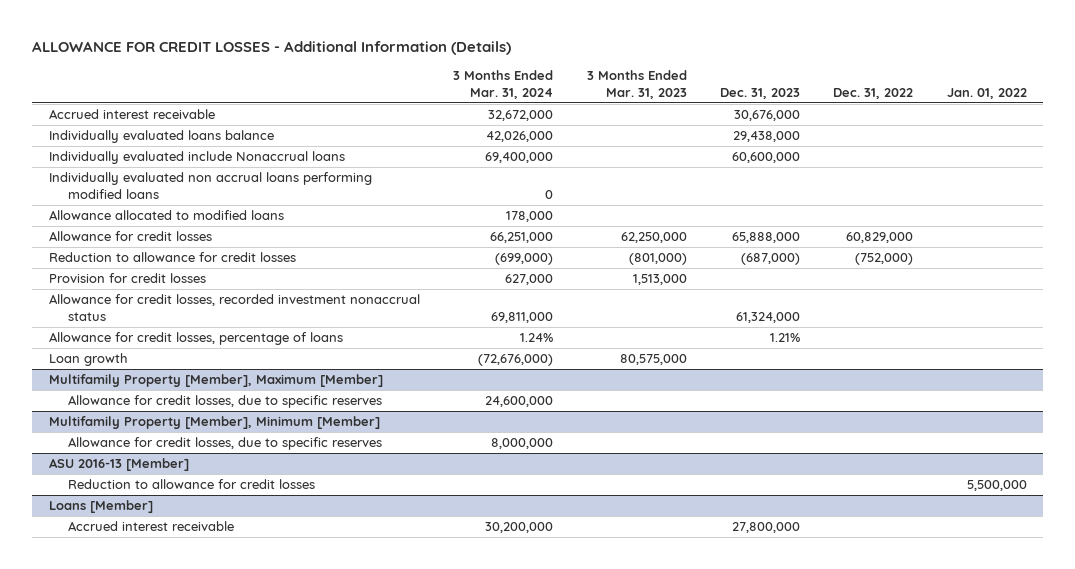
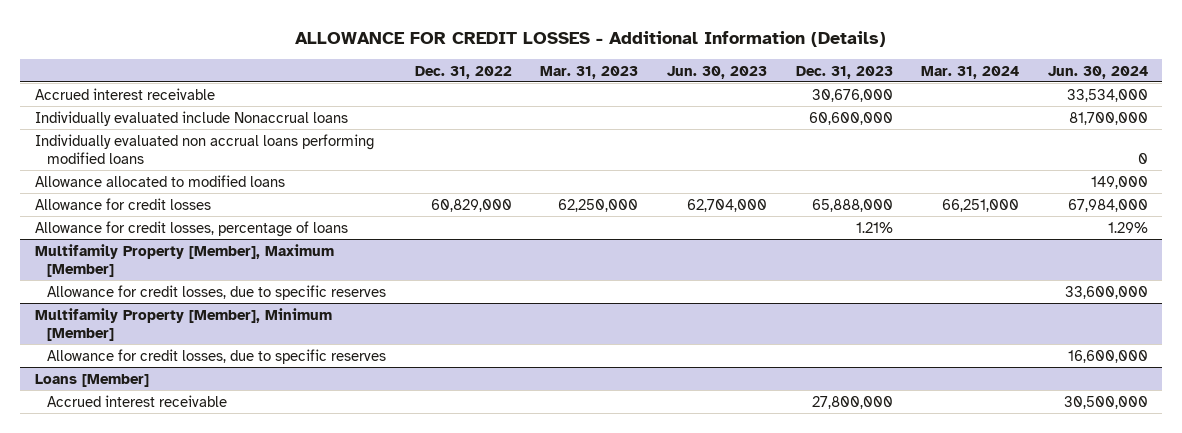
- | 3 Months Ended Mar. 31, 2024 | 3 Months Ended Mar. 31, 2023 | Dec. 31, 2023 | Dec. 31, 2022 | Jan. 01, 2022
+ | Dec. 31, 2022 | Mar. 31, 2023 | Jun. 30, 2023 | Dec. 31, 2023 | Mar. 31, 2024 | Jun. 30, 2024
- Individually evaluated loans balance | 42,026,000 | | 29,438,000 | |
- Reduction to allowance for credit losses | (699,000) | (801,000) | (687,000) | (752,000) |
- Provision for credit losses | 627,000 | 1,513,000 | | |
- Allowance for credit losses, recorded investment nonaccrual status | 69,811,000 | | 61,324,000 | |
- Loan growth | (72,676,000) | 80,575,000 | | |
- ASU 2016-13 [Member]
- Reduction to allowance for credit losses | | | | | 5,500,000

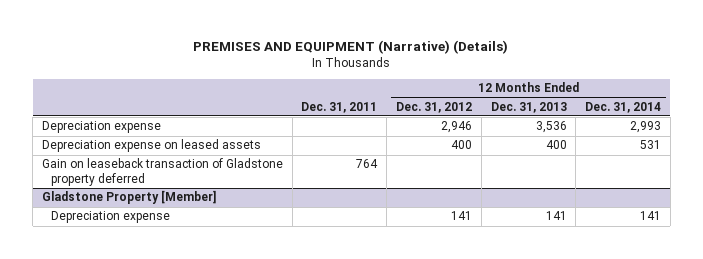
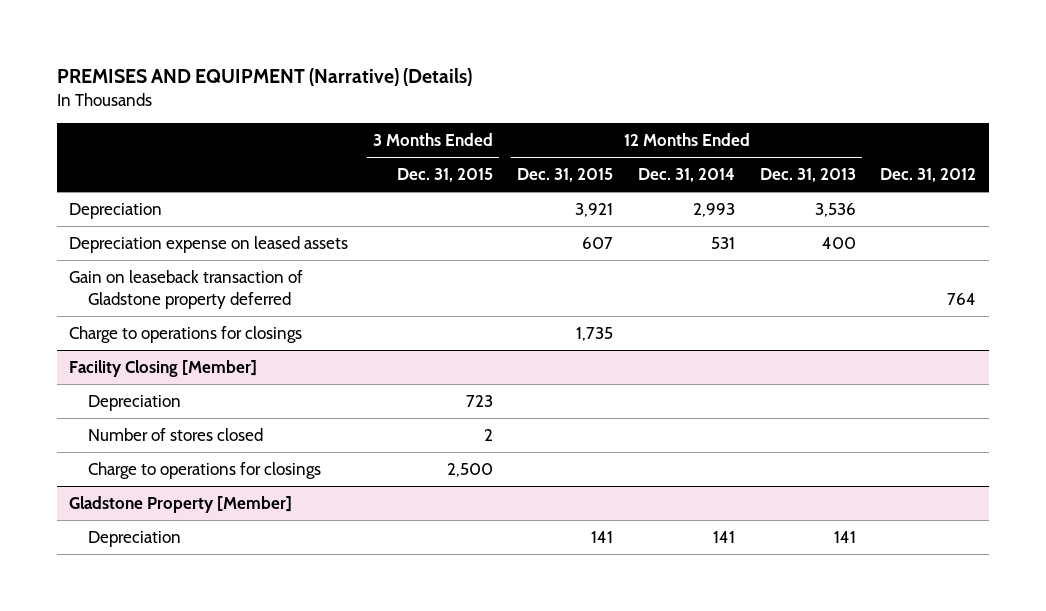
- | Dec. 31, 2011 | 12 Months Ended Dec. 31, 2012 | 12 Months Ended Dec. 31, 2013 | 12 Months Ended Dec. 31, 2014
+ | 3 Months Ended Dec. 31, 2015 | 12 Months Ended Dec. 31, 2015 | 12 Months Ended Dec. 31, 2014 | 12 Months Ended Dec. 31, 2013 | Dec. 31, 2012
- Depreciation expense | | 2,946 | 3,536 | 2,993
+ Depreciation | | 3,921 | 2,993 | 3,536 |
+ Charge to operations for closings | | 1,735 | | |
+ Facility Closing [Member]
+ Depreciation | 723 | | | |
+ Number of stores closed | 2 | | | |
+ Charge to operations for closings | 2,500 | | | |
@ Gladstone Property [Member]
- Depreciation expense | | 141 | 141 | 141
+ Depreciation | | 141 | 141 | 141 |

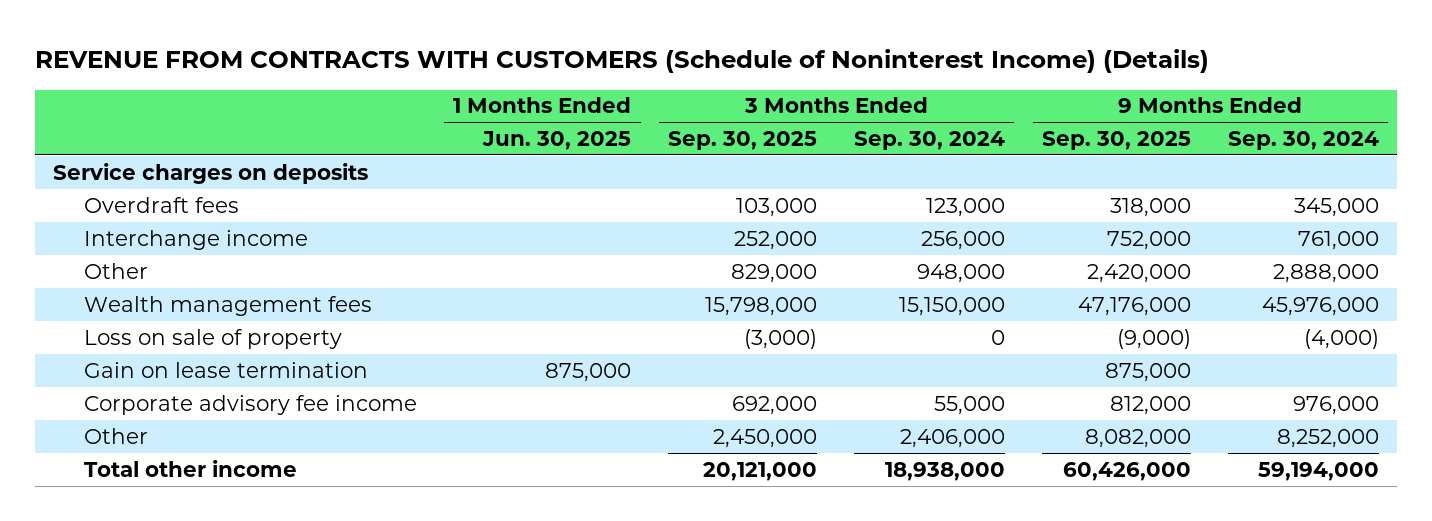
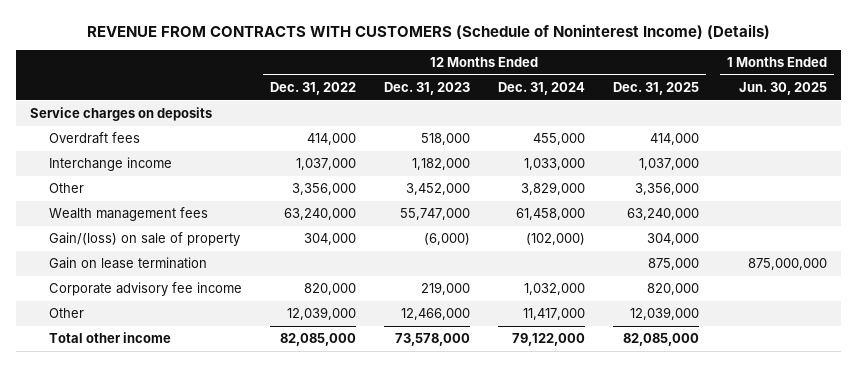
- | 1 Months Ended Jun. 30, 2025 | 3 Months Ended Sep. 30, 2025 | 3 Months Ended Sep. 30, 2024 | 9 Months Ended Sep. 30, 2025 | 9 Months Ended Sep. 30, 2024
+ | 12 Months Ended Dec. 31, 2022 | 12 Months Ended Dec. 31, 2023 | 12 Months Ended Dec. 31, 2024 | 12 Months Ended Dec. 31, 2025 | 1 Months Ended Jun. 30, 2025
- Loss on sale of property | | (3,000) | 0 | (9,000) | (4,000)
- Gain on lease termination | 875,000 | | | 875,000 |
+ Gain/(loss) on sale of property | 304,000 | (6,000) | (102,000) | 304,000 |
+ Gain on lease termination | | | | 875,000 | 875,000,000

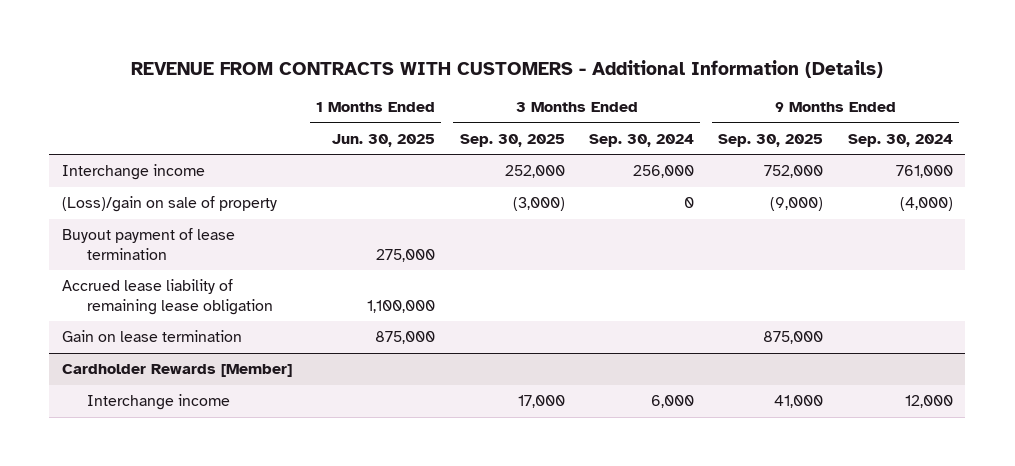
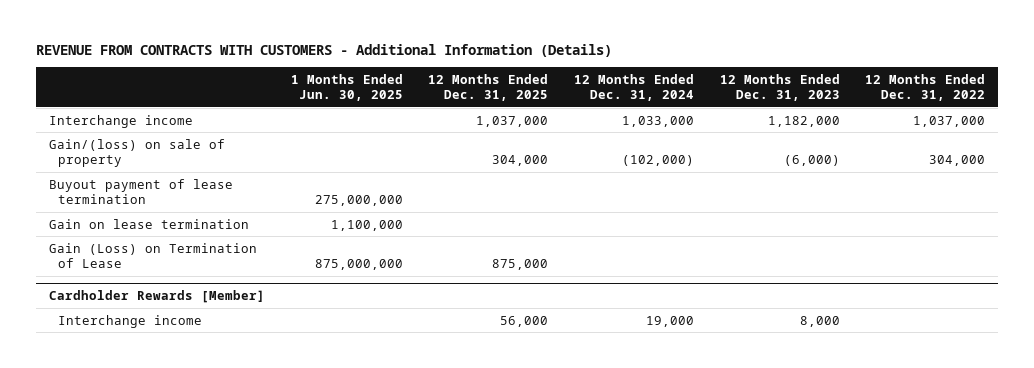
- | 1 Months Ended Jun. 30, 2025 | 3 Months Ended Sep. 30, 2025 | 3 Months Ended Sep. 30, 2024 | 9 Months Ended Sep. 30, 2025 | 9 Months Ended Sep. 30, 2024
+ | 1 Months Ended Jun. 30, 2025 | 12 Months Ended Dec. 31, 2025 | 12 Months Ended Dec. 31, 2024 | 12 Months Ended Dec. 31, 2023 | 12 Months Ended Dec. 31, 2022
- (Loss)/gain on sale of property | | (3,000) | 0 | (9,000) | (4,000)
- Buyout payment of lease termination | 275,000 | | | |
- Accrued lease liability of remaining lease obligation | 1,100,000 | | | |
- Gain on lease termination | 875,000 | | | 875,000 |
+ Gain/(loss) on sale of property | | 304,000 | (102,000) | (6,000) | 304,000
+ Buyout payment of lease termination | 275,000,000 | | | |
+ Gain on lease termination | 1,100,000 | | | |
+ Gain (Loss) on Termination of Lease | 875,000,000 | 875,000 | | |

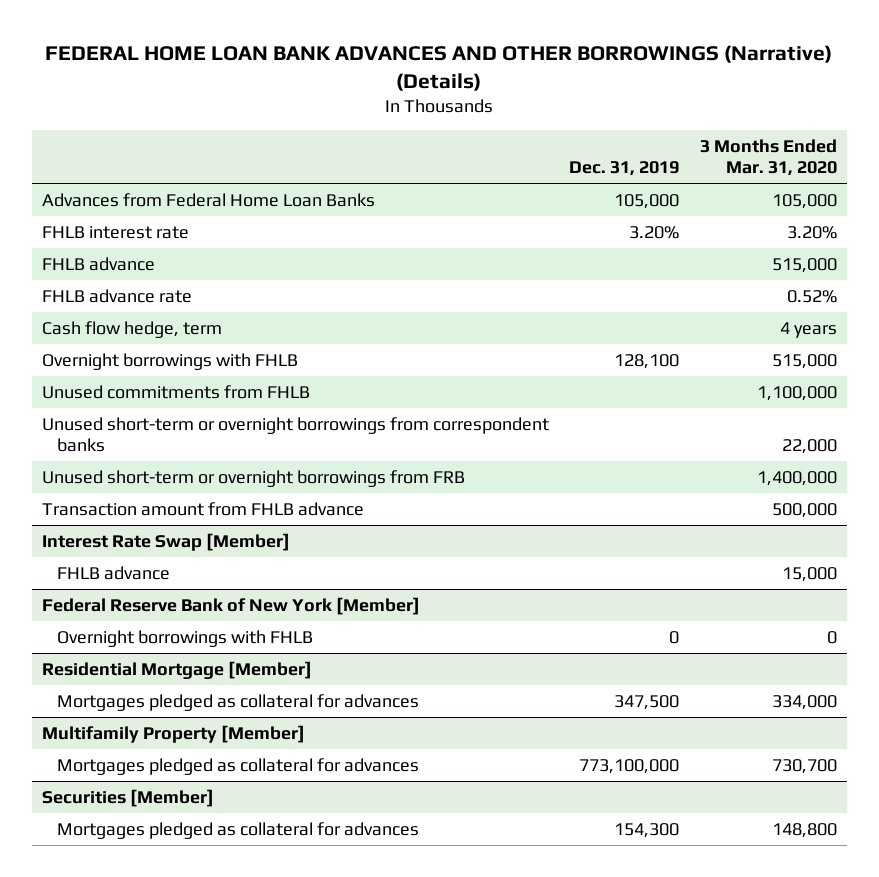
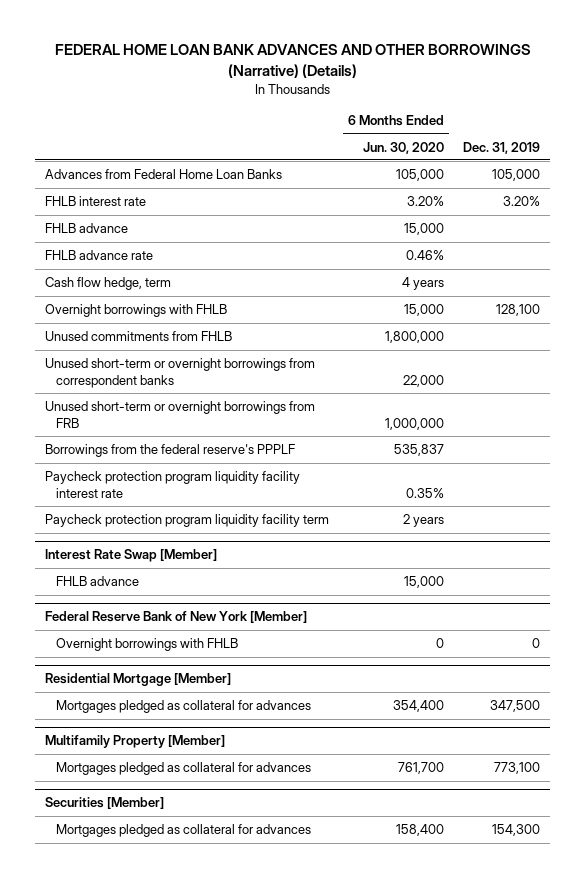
- | Dec. 31, 2019 | 3 Months Ended Mar. 31, 2020
+ | 6 Months Ended Jun. 30, 2020 | Dec. 31, 2019
- Transaction amount from FHLB advance | | 500,000
+ Borrowings from the federal reserve's PPPLF | 535,837 |
+ Paycheck protection program liquidity facility interest rate | 0.35% |
+ Paycheck protection program liquidity facility term | 2 years |
@ Multifamily Property [Member]
- Mortgages pledged as collateral for advances | 773,100,000 | 730,700
+ Mortgages pledged as collateral for advances | 761,700 | 773,100

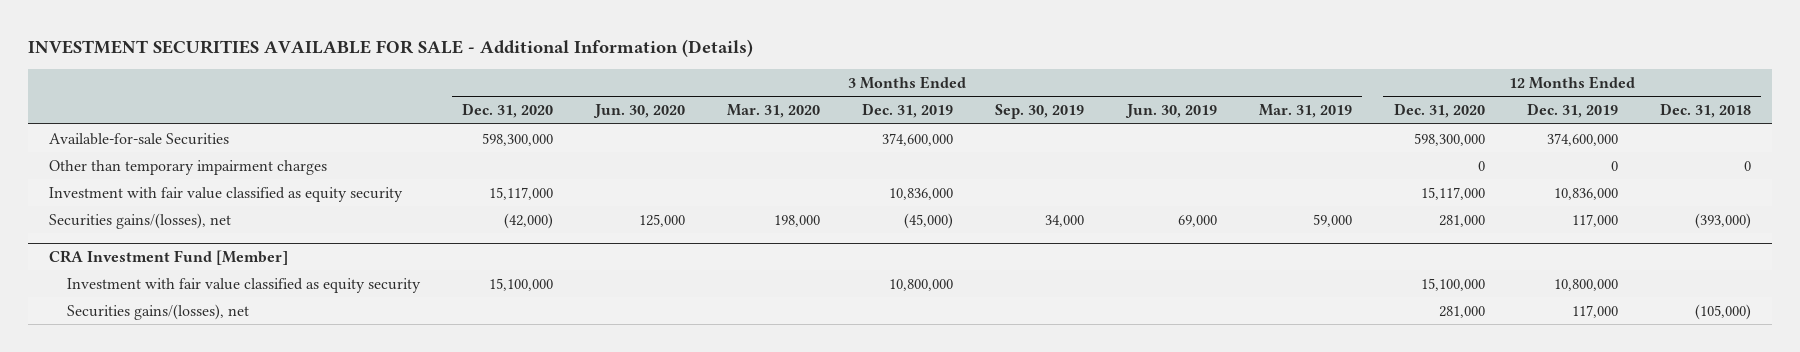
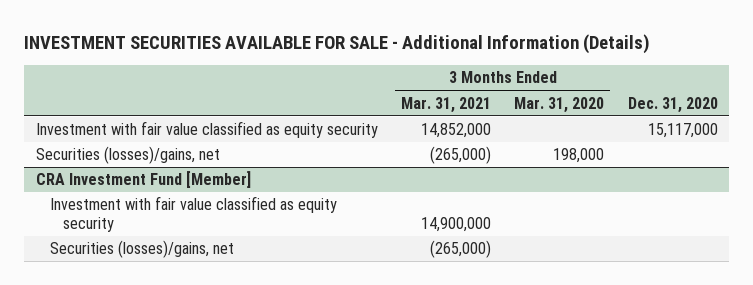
- | 3 Months Ended Dec. 31, 2020 | 3 Months Ended Jun. 30, 2020 | 3 Months Ended Mar. 31, 2020 | 3 Months Ended Dec. 31, 2019 | 3 Months Ended Sep. 30, 2019 | 3 Months Ended Jun. 30, 2019 | 3 Months Ended Mar. 31, 2019 | 12 Months Ended Dec. 31, 2020 | 12 Months Ended Dec. 31, 2019 | 12 Months Ended Dec. 31, 2018
+ | 3 Months Ended Mar. 31, 2021 | 3 Months Ended Mar. 31, 2020 | Dec. 31, 2020
- Available-for-sale Securities | 598,300,000 | | | 374,600,000 | | | | 598,300,000 | 374,600,000 |
- Other than temporary impairment charges | | | | | | | | 0 | 0 | 0
- Securities gains/(losses), net | (42,000) | 125,000 | 198,000 | (45,000) | 34,000 | 69,000 | 59,000 | 281,000 | 117,000 | (393,000)
+ Securities (losses)/gains, net | (265,000) | 198,000 |
@ CRA Investment Fund [Member]
- Securities gains/(losses), net | | | | | | | | 281,000 | 117,000 | (105,000)
+ Securities (losses)/gains, net | (265,000) | |

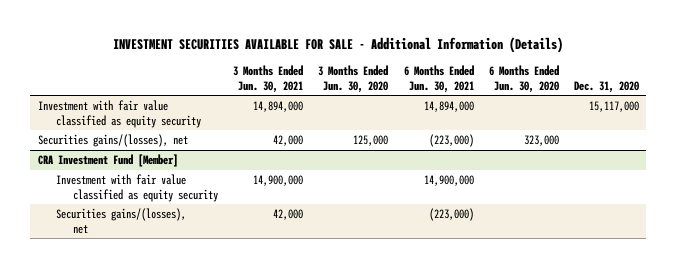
- | 3 Months Ended Mar. 31, 2021 | 3 Months Ended Mar. 31, 2020 | Dec. 31, 2020
+ | 3 Months Ended Jun. 30, 2021 | 3 Months Ended Jun. 30, 2020 | 6 Months Ended Jun. 30, 2021 | 6 Months Ended Jun. 30, 2020 | Dec. 31, 2020
- Securities (losses)/gains, net | (265,000) | 198,000 |
+ Securities gains/(losses), net | 42,000 | 125,000 | (223,000) | 323,000 |
@ CRA Investment Fund [Member]
- Securities (losses)/gains, net | (265,000) | |
+ Securities gains/(losses), net | 42,000 | | (223,000) | |

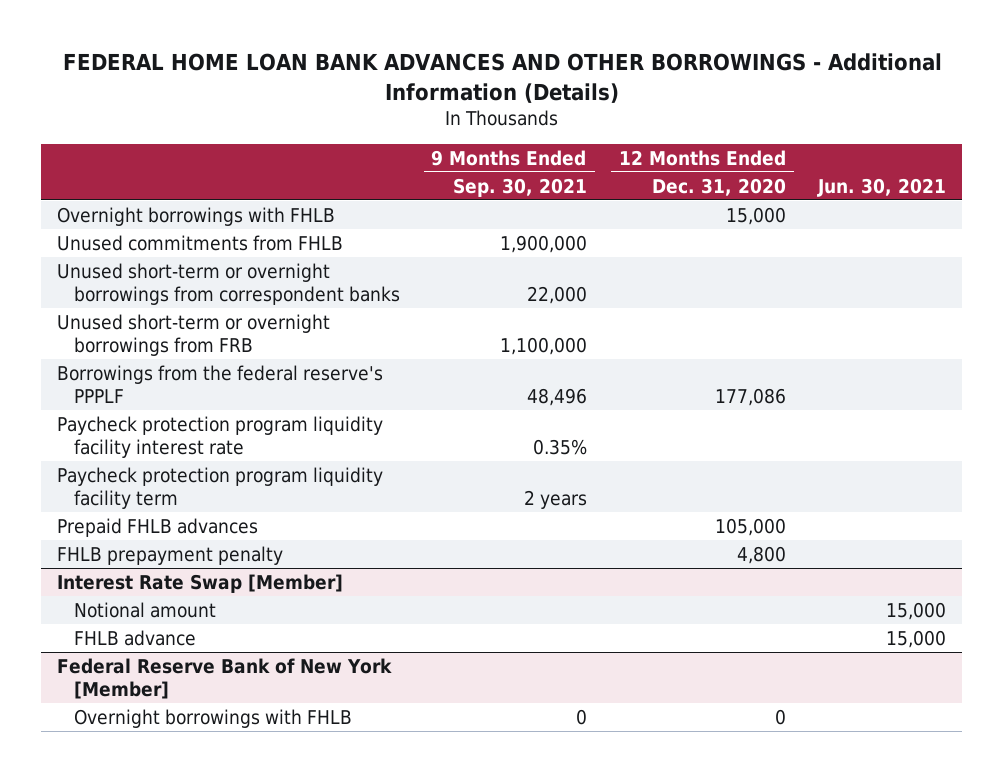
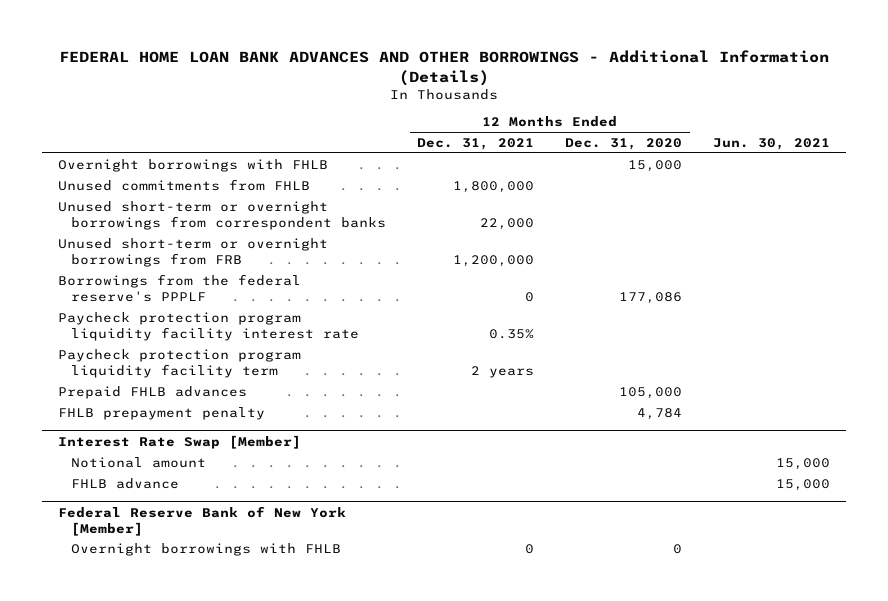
- | 9 Months Ended Sep. 30, 2021 | 12 Months Ended Dec. 31, 2020 | Jun. 30, 2021
+ | 12 Months Ended Dec. 31, 2021 | 12 Months Ended Dec. 31, 2020 | Jun. 30, 2021
- FHLB prepayment penalty | | 4,800 |
+ FHLB prepayment penalty | | 4,784 |

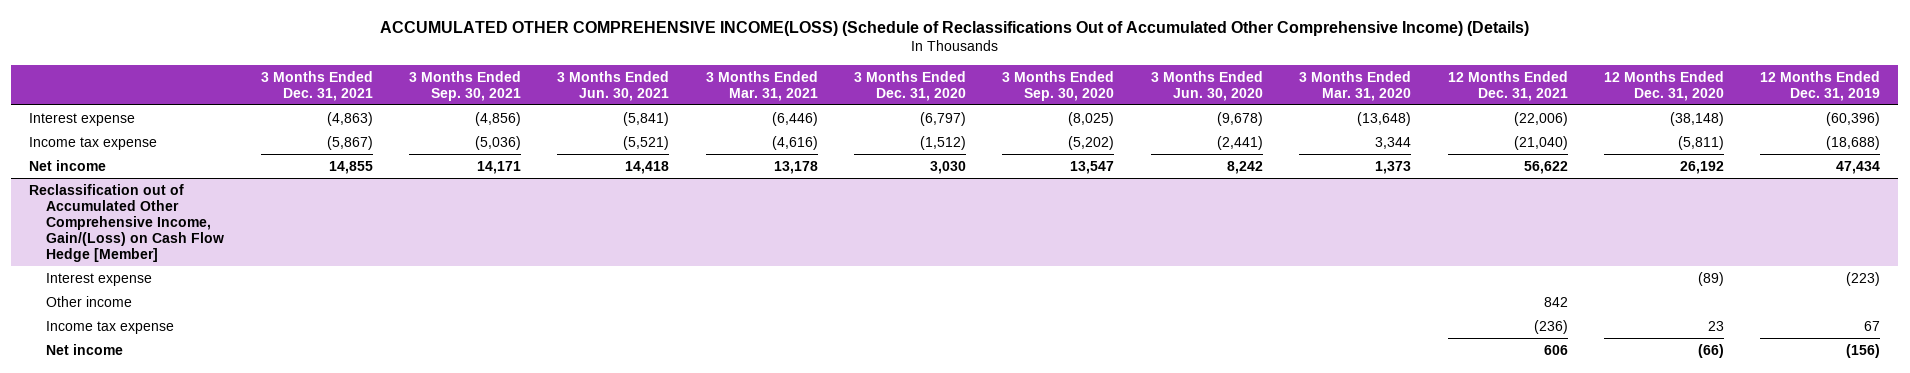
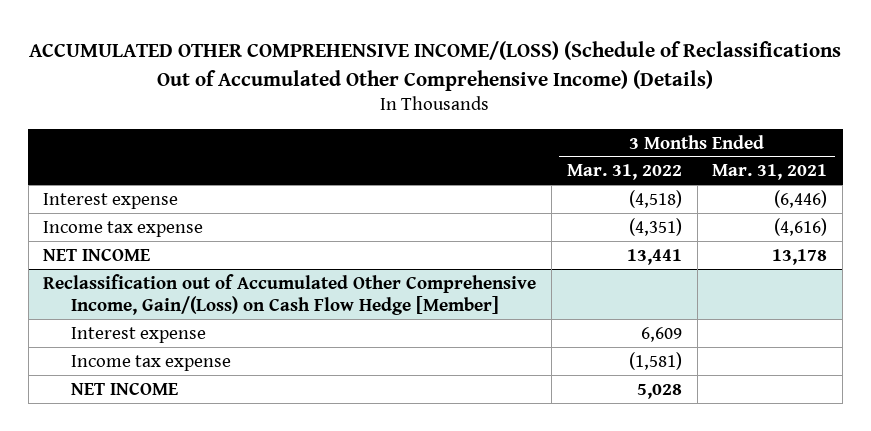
- ACCUMULATED OTHER COMPREHENSIVE INCOME(LOSS) (Schedule of Reclassifications Out of Accumulated Other Comprehensive Income) (Details)
+ ACCUMULATED OTHER COMPREHENSIVE INCOME/(LOSS) (Schedule of Reclassifications Out of Accumulated Other Comprehensive Income) (Details)
- | 3 Months Ended Dec. 31, 2021 | 3 Months Ended Sep. 30, 2021 | 3 Months Ended Jun. 30, 2021 | 3 Months Ended Mar. 31, 2021 | 3 Months Ended Dec. 31, 2020 | 3 Months Ended Sep. 30, 2020 | 3 Months Ended Jun. 30, 2020 | 3 Months Ended Mar. 31, 2020 | 12 Months Ended Dec. 31, 2021 | 12 Months Ended Dec. 31, 2020 | 12 Months Ended Dec. 31, 2019
+ | 3 Months Ended Mar. 31, 2022 | 3 Months Ended Mar. 31, 2021
- Net income | 14,855 | 14,171 | 14,418 | 13,178 | 3,030 | 13,547 | 8,242 | 1,373 | 56,622 | 26,192 | 47,434
+ NET INCOME | 13,441 | 13,178
@ Reclassification out of Accumulated Other Comprehensive Income, Gain/(Loss) on Cash Flow Hedge [Member]
- Other income | | | | | | | | | 842 | |
- Net income | | | | | | | | | 606 | (66) | (156)
+ NET INCOME | 5,028 |

